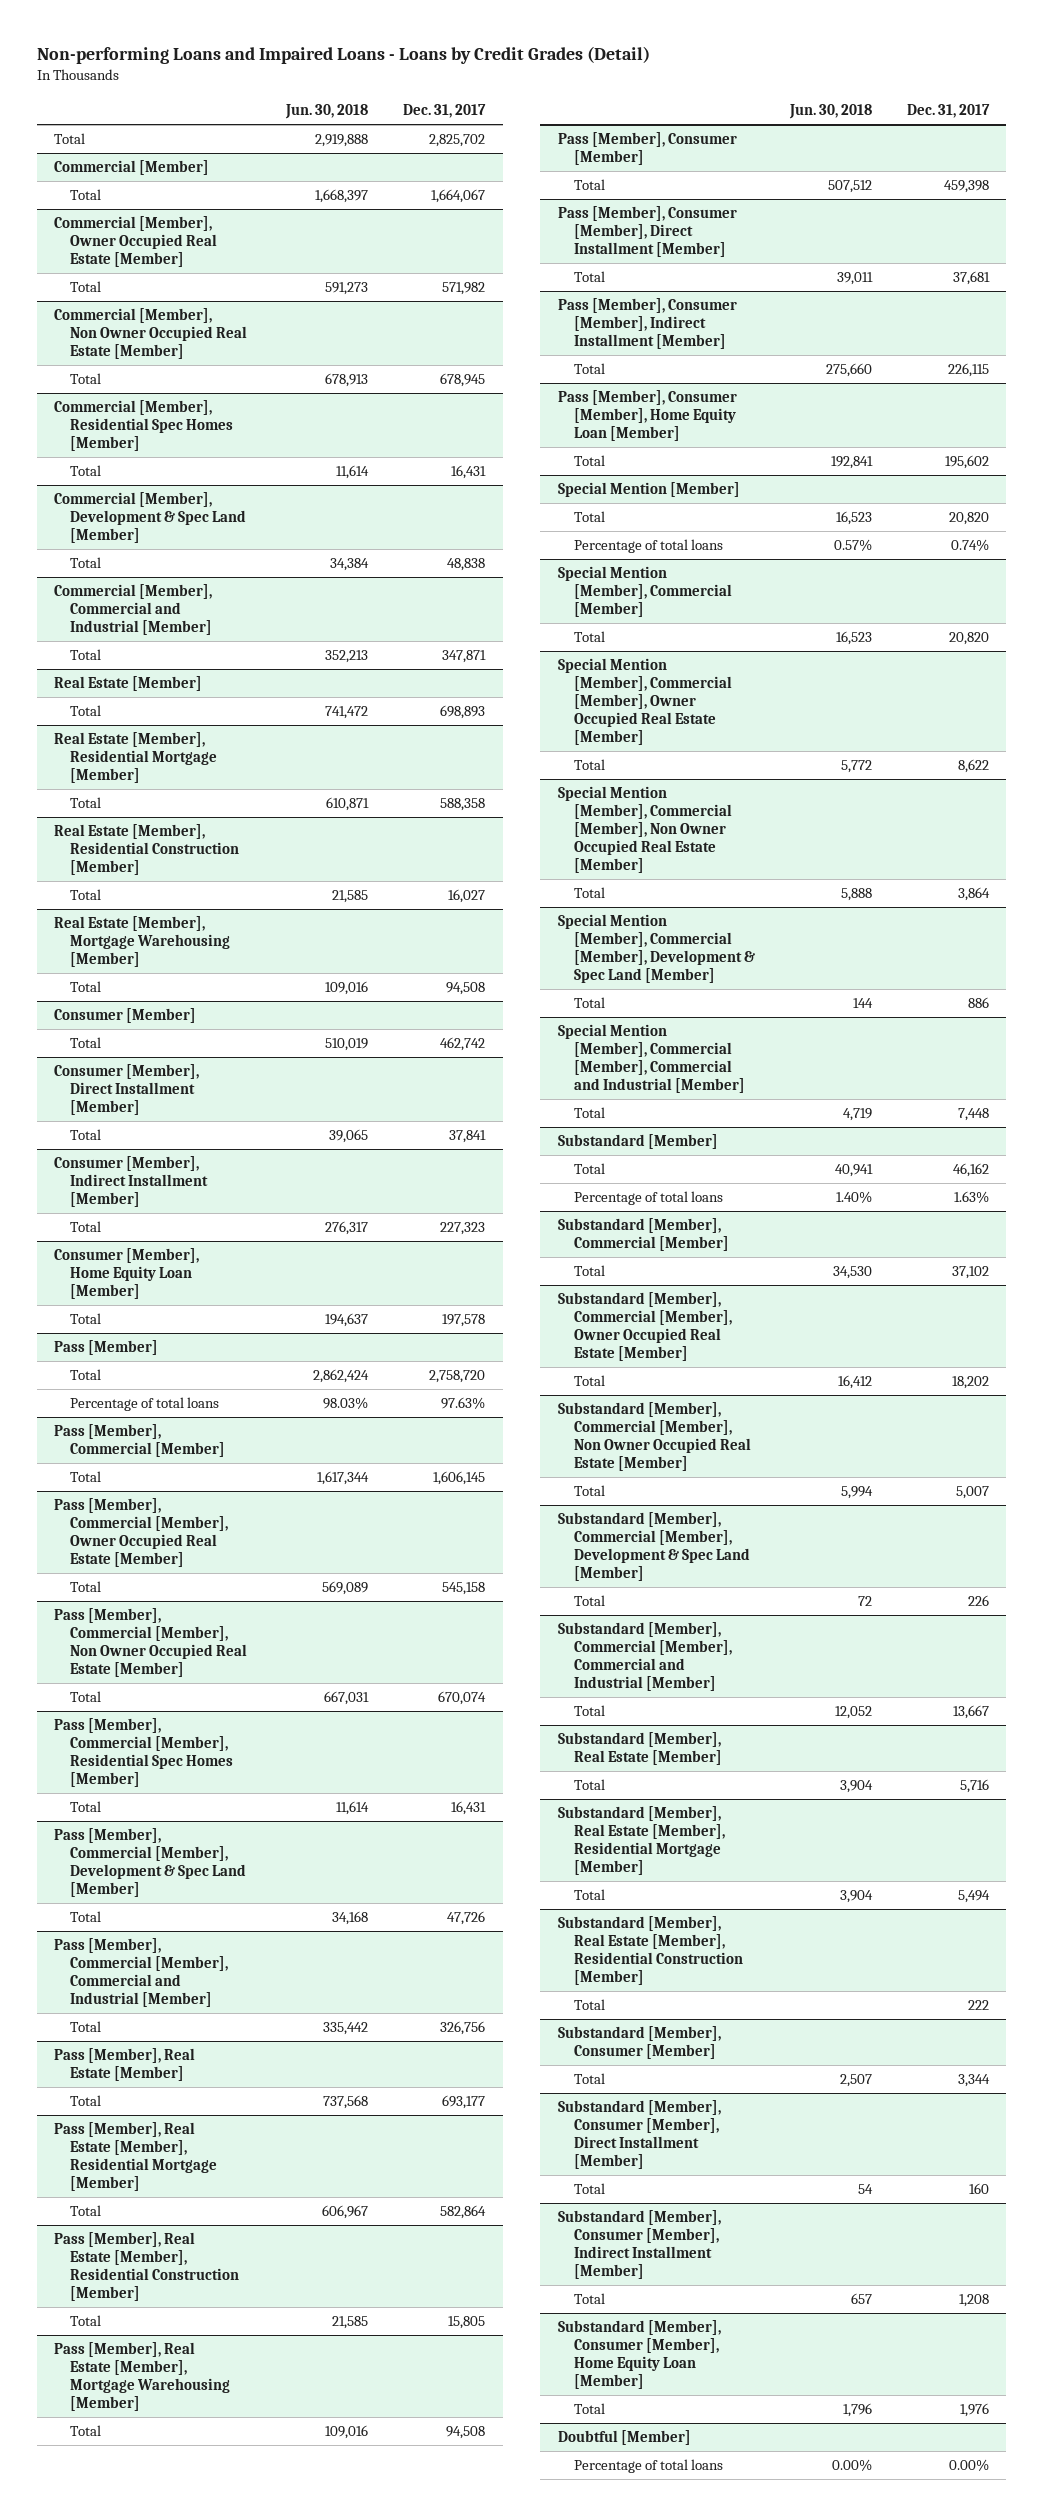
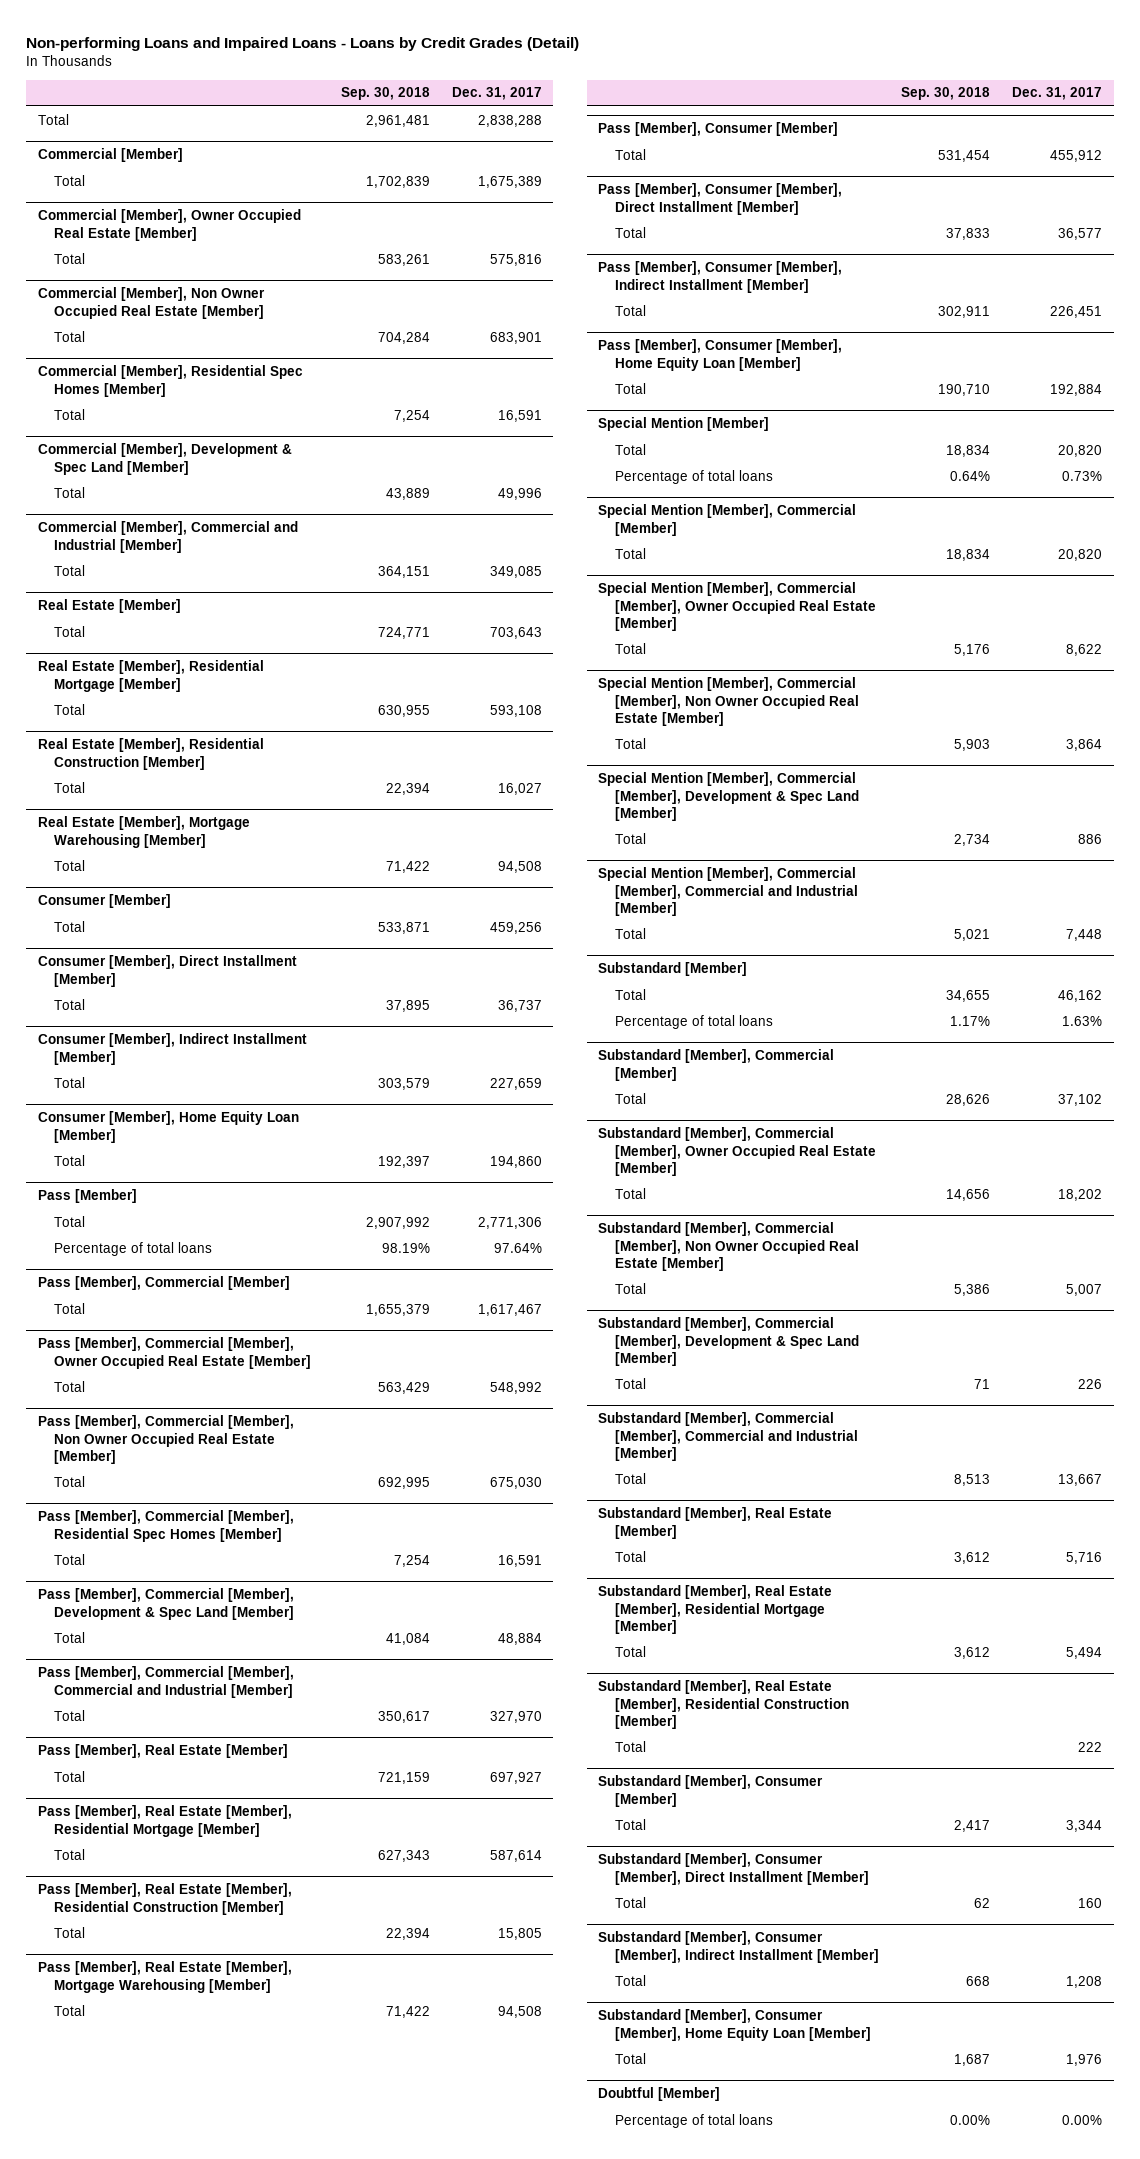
- | Jun. 30, 2018 | Dec. 31, 2017
+ | Sep. 30, 2018 | Dec. 31, 2017
- Total | 2,919,888 | 2,825,702
+ Total | 2,961,481 | 2,838,288
@ Commercial [Member]
- Total | 1,668,397 | 1,664,067
+ Total | 1,702,839 | 1,675,389
@ Commercial [Member], Owner Occupied Real Estate [Member]
- Total | 591,273 | 571,982
+ Total | 583,261 | 575,816
@ Commercial [Member], Non Owner Occupied Real Estate [Member]
- Total | 678,913 | 678,945
+ Total | 704,284 | 683,901
@ Commercial [Member], Residential Spec Homes [Member]
- Total | 11,614 | 16,431
+ Total | 7,254 | 16,591
@ Commercial [Member], Development & Spec Land [Member]
- Total | 34,384 | 48,838
+ Total | 43,889 | 49,996
@ Commercial [Member], Commercial and Industrial [Member]
- Total | 352,213 | 347,871
+ Total | 364,151 | 349,085
@ Real Estate [Member]
- Total | 741,472 | 698,893
+ Total | 724,771 | 703,643
@ Real Estate [Member], Residential Mortgage [Member]
- Total | 610,871 | 588,358
+ Total | 630,955 | 593,108
@ Consumer [Member]
- Total | 510,019 | 462,742
+ Total | 533,871 | 459,256
@ Consumer [Member], Direct Installment [Member]
- Total | 39,065 | 37,841
+ Total | 37,895 | 36,737
@ Consumer [Member], Indirect Installment [Member]
- Total | 276,317 | 227,323
+ Total | 303,579 | 227,659
@ Consumer [Member], Home Equity Loan [Member]
- Total | 194,637 | 197,578
+ Total | 192,397 | 194,860
@ Pass [Member]
- Total | 2,862,424 | 2,758,720
- Percentage of total loans | 98.03% | 97.63%
+ Total | 2,907,992 | 2,771,306
+ Percentage of total loans | 98.19% | 97.64%
@ Pass [Member], Commercial [Member]
- Total | 1,617,344 | 1,606,145
+ Total | 1,655,379 | 1,617,467
@ Pass [Member], Commercial [Member], Owner Occupied Real Estate [Member]
- Total | 569,089 | 545,158
+ Total | 563,429 | 548,992
@ Pass [Member], Commercial [Member], Non Owner Occupied Real Estate [Member]
- Total | 667,031 | 670,074
+ Total | 692,995 | 675,030
@ Pass [Member], Commercial [Member], Residential Spec Homes [Member]
- Total | 11,614 | 16,431
+ Total | 7,254 | 16,591
@ Pass [Member], Commercial [Member], Development & Spec Land [Member]
- Total | 34,168 | 47,726
+ Total | 41,084 | 48,884
@ Pass [Member], Commercial [Member], Commercial and Industrial [Member]
- Total | 335,442 | 326,756
+ Total | 350,617 | 327,970
@ Pass [Member], Real Estate [Member]
- Total | 737,568 | 693,177
+ Total | 721,159 | 697,927
@ Pass [Member], Real Estate [Member], Residential Mortgage [Member]
- Total | 606,967 | 582,864
+ Total | 627,343 | 587,614
@ Pass [Member], Consumer [Member]
- Total | 507,512 | 459,398
+ Total | 531,454 | 455,912
@ Pass [Member], Consumer [Member], Direct Installment [Member]
- Total | 39,011 | 37,681
+ Total | 37,833 | 36,577
@ Pass [Member], Consumer [Member], Indirect Installment [Member]
- Total | 275,660 | 226,115
+ Total | 302,911 | 226,451
@ Pass [Member], Consumer [Member], Home Equity Loan [Member]
- Total | 192,841 | 195,602
+ Total | 190,710 | 192,884
@ Special Mention [Member]
- Percentage of total loans | 0.57% | 0.74%
+ Percentage of total loans | 0.64% | 0.73%

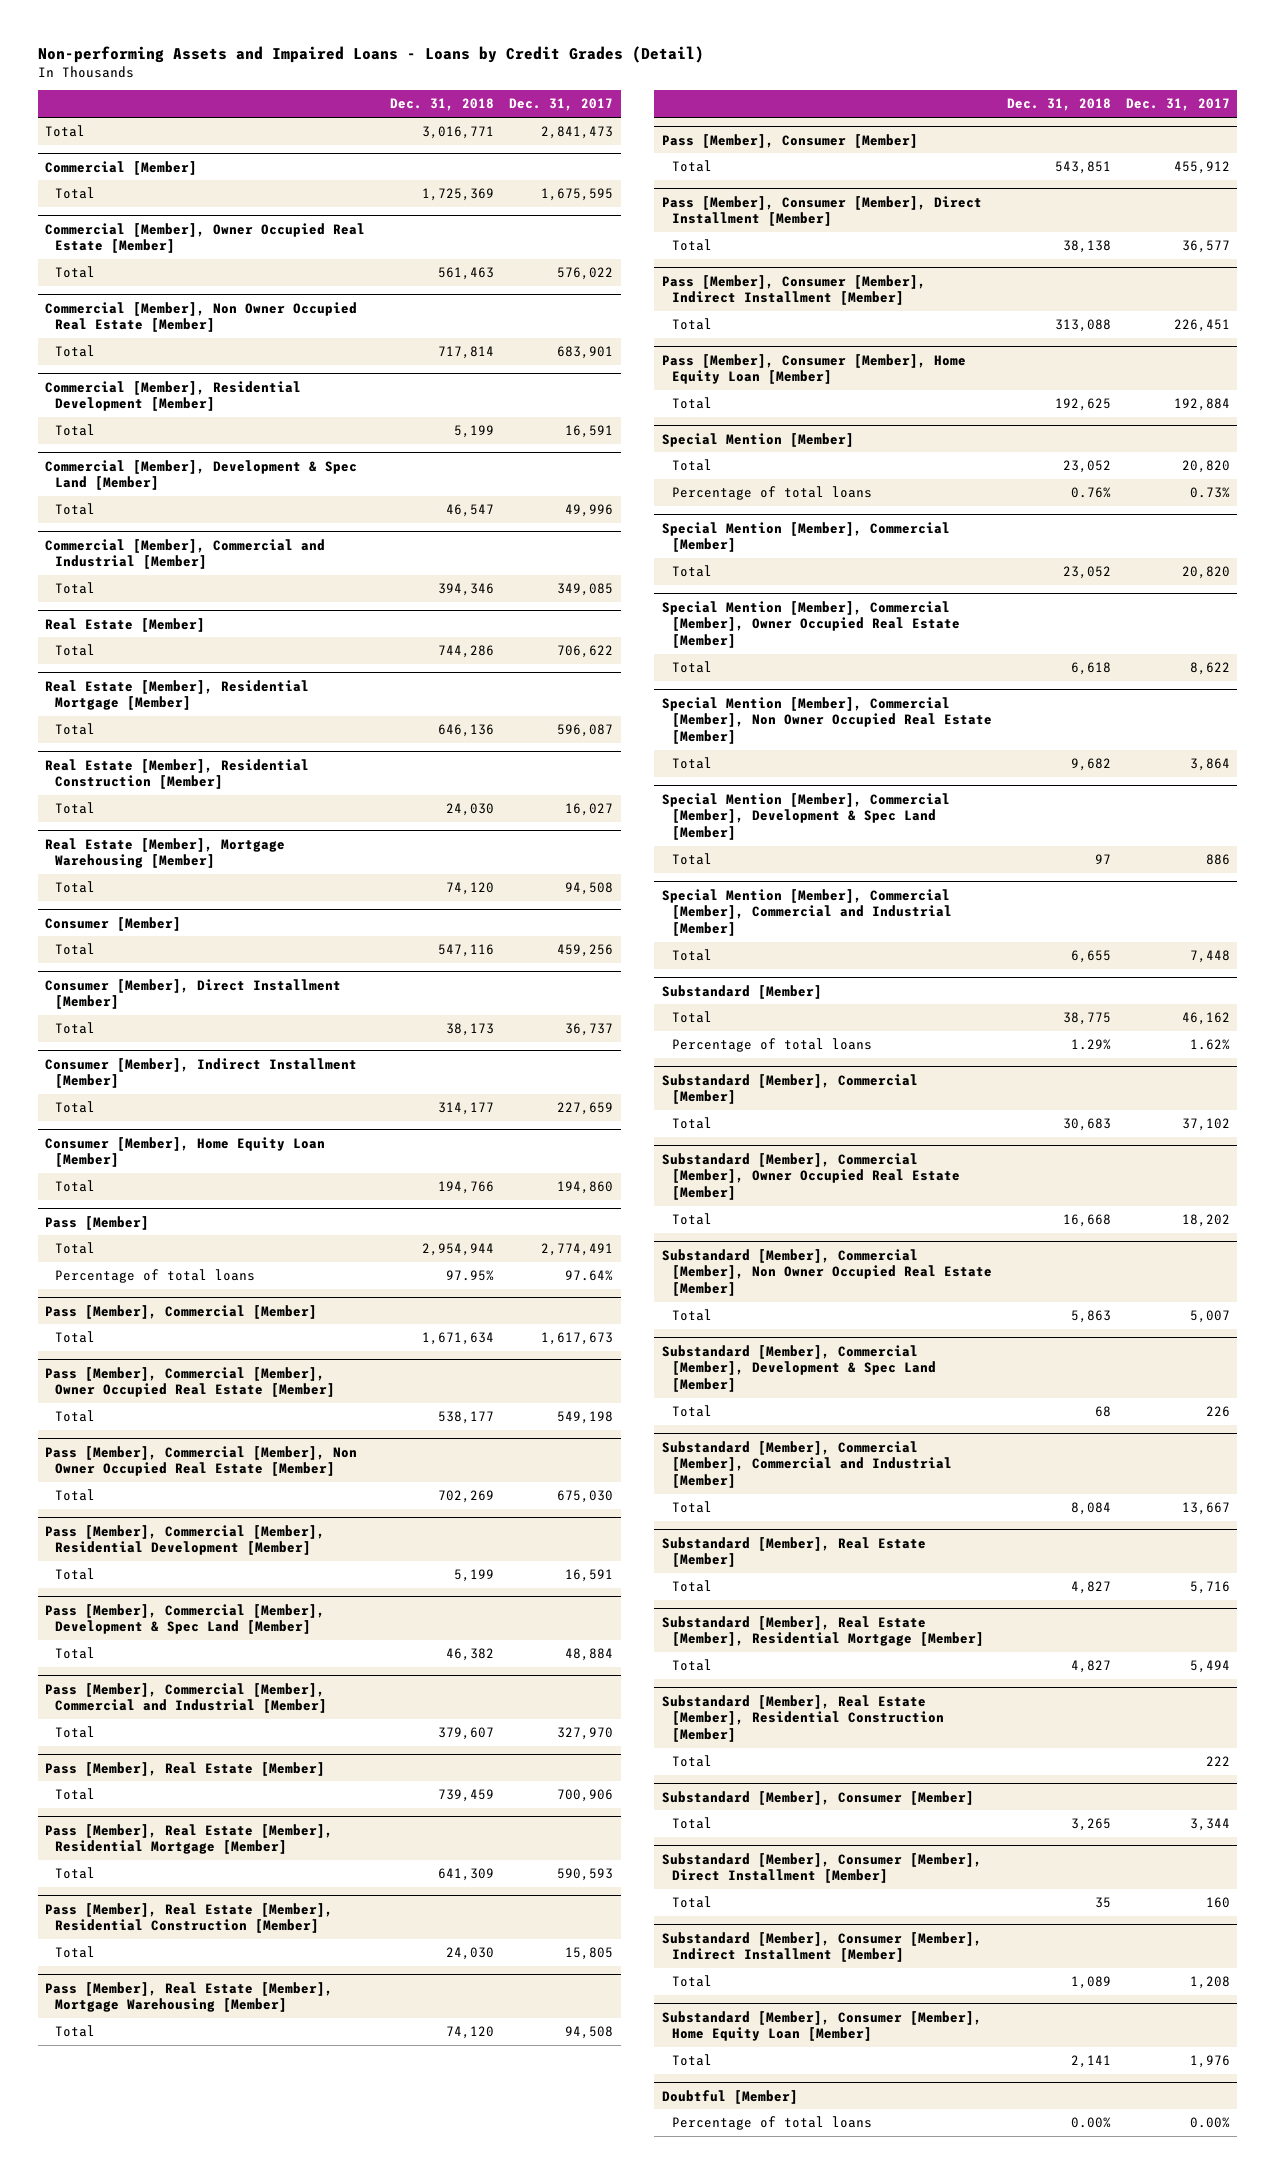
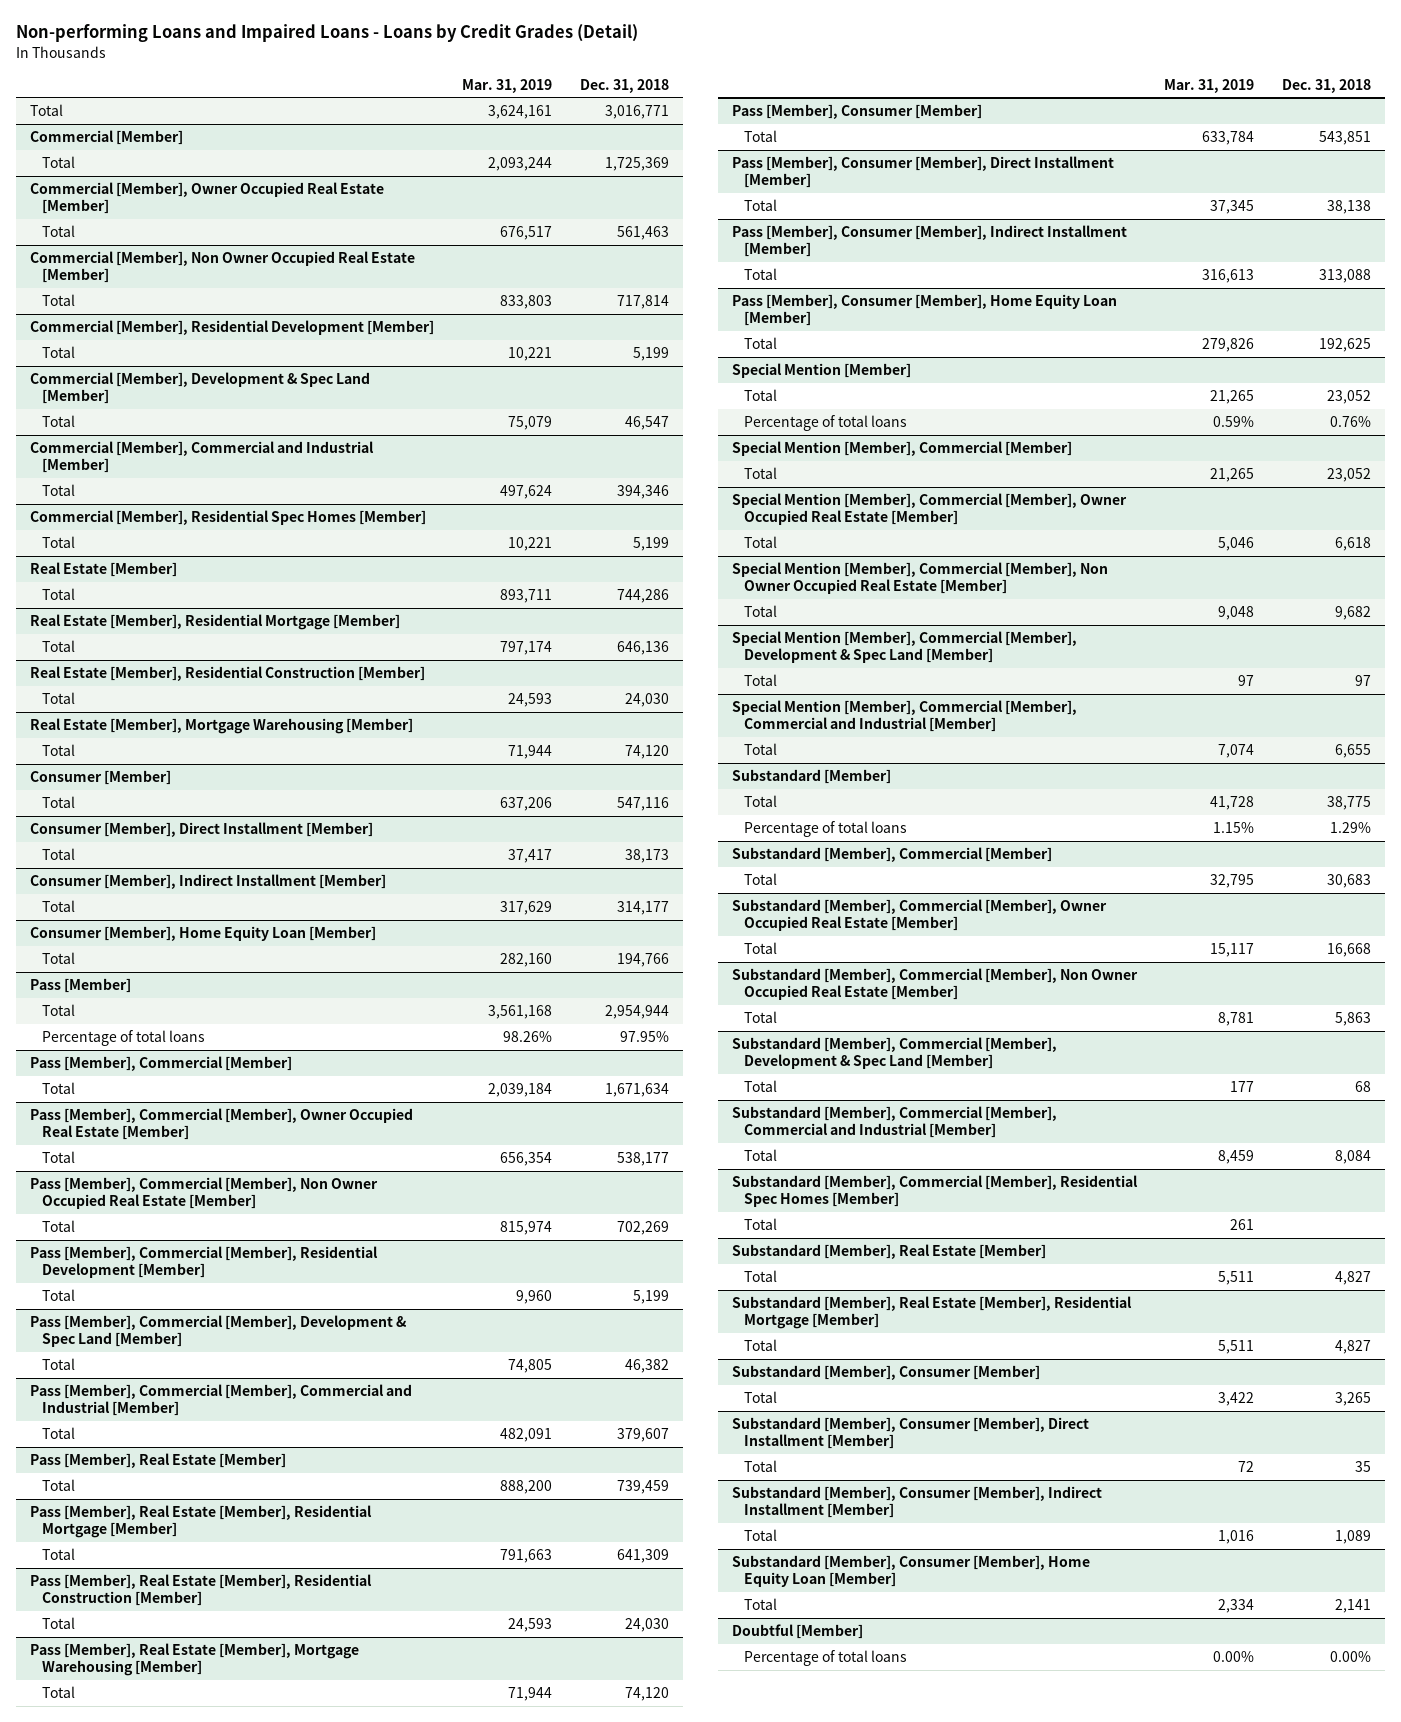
- Non-performing Assets and Impaired Loans - Loans by Credit Grades (Detail)
+ Non-performing Loans and Impaired Loans - Loans by Credit Grades (Detail)
- | Dec. 31, 2018 | Dec. 31, 2017
+ | Mar. 31, 2019 | Dec. 31, 2018
+ Commercial [Member], Residential Spec Homes [Member]
+ Total | 10,221 | 5,199
+ Substandard [Member], Commercial [Member], Residential Spec Homes [Member]
+ Total | 261 |
- Substandard [Member], Real Estate [Member], Residential Construction [Member]
- Total | | 222

